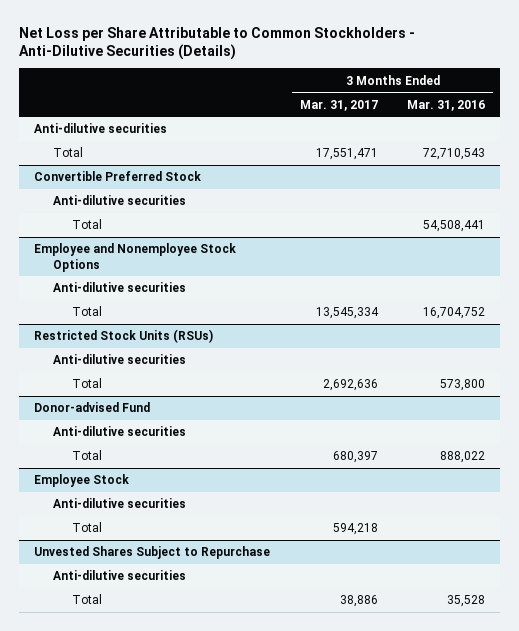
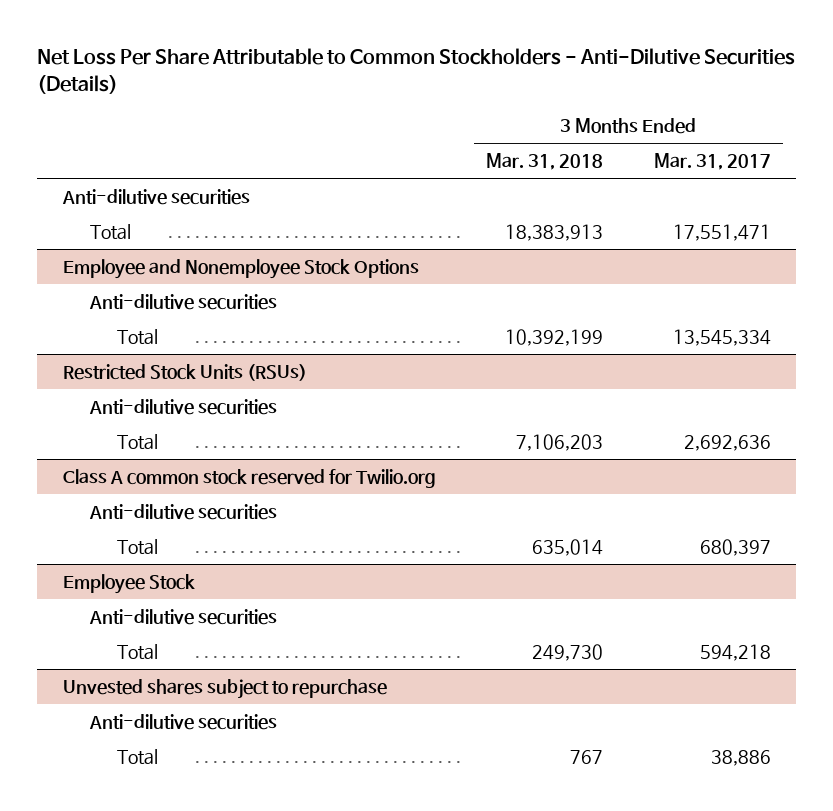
- Net Loss per Share Attributable to Common Stockholders - Anti-Dilutive Securities (Details)
+ Net Loss Per Share Attributable to Common Stockholders - Anti-Dilutive Securities (Details)
- | 3 Months Ended Mar. 31, 2017 | 3 Months Ended Mar. 31, 2016
+ | 3 Months Ended Mar. 31, 2018 | 3 Months Ended Mar. 31, 2017
- Convertible Preferred Stock
- Anti-dilutive securities
- Total | | 54,508,441
- Donor-advised Fund
+ Class A common stock reserved for Twilio.org
- Unvested Shares Subject to Repurchase
+ Unvested shares subject to repurchase

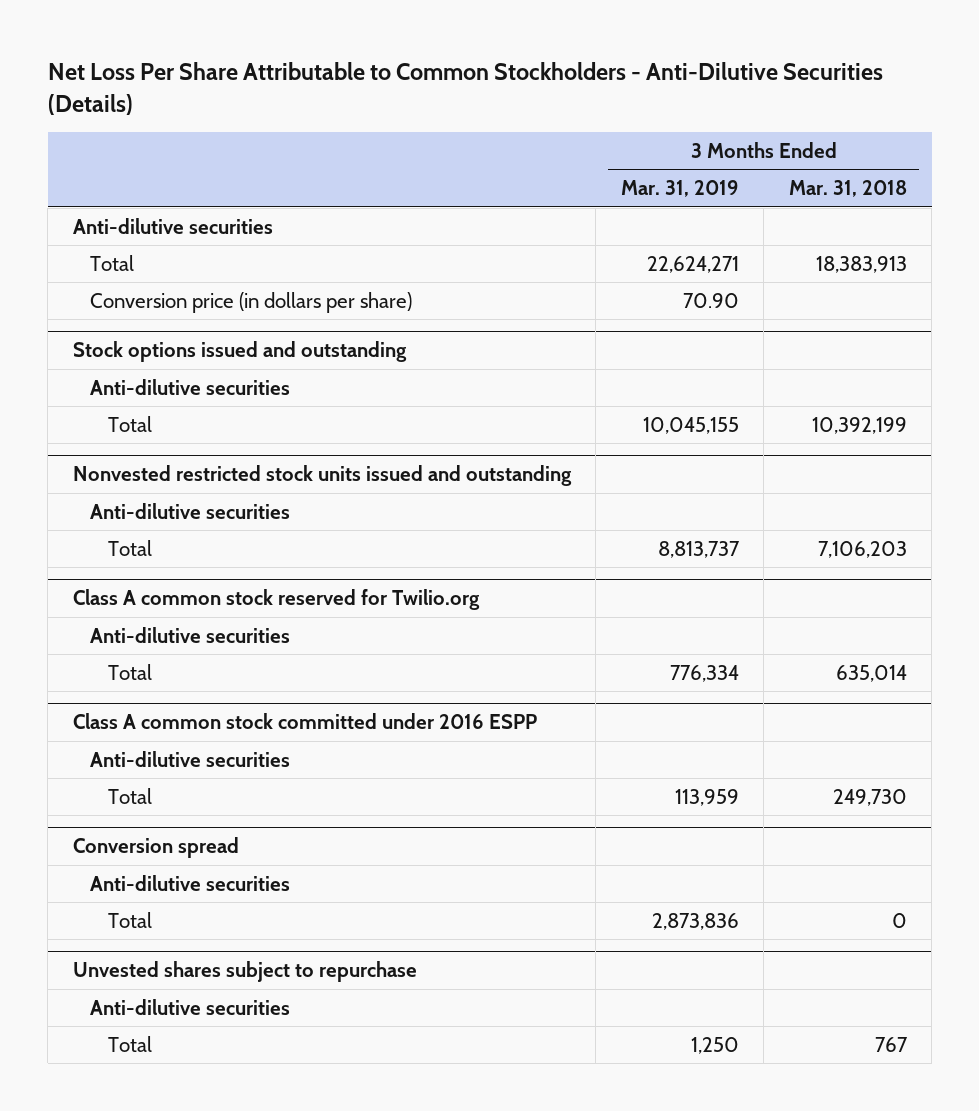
- | 3 Months Ended Mar. 31, 2018 | 3 Months Ended Mar. 31, 2017
+ | 3 Months Ended Mar. 31, 2019 | 3 Months Ended Mar. 31, 2018
- Employee and Nonemployee Stock Options
+ Conversion price (in dollars per share) | 70.90 |
+ Stock options issued and outstanding
- Restricted Stock Units (RSUs)
+ Nonvested restricted stock units issued and outstanding
- Employee Stock
+ Class A common stock committed under 2016 ESPP
+ Conversion spread
+ Anti-dilutive securities
+ Total | 2,873,836 | 0

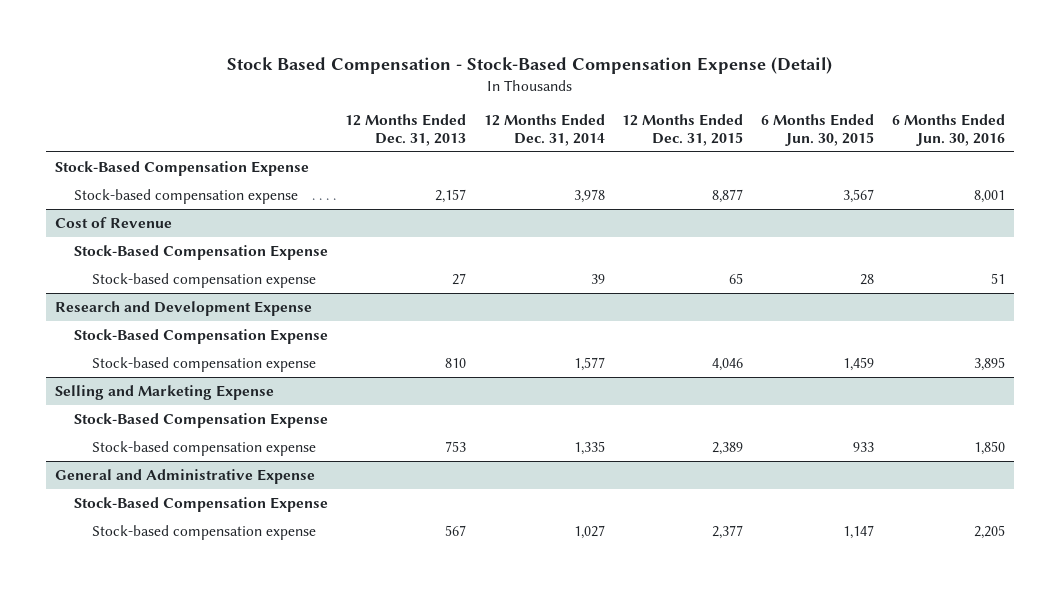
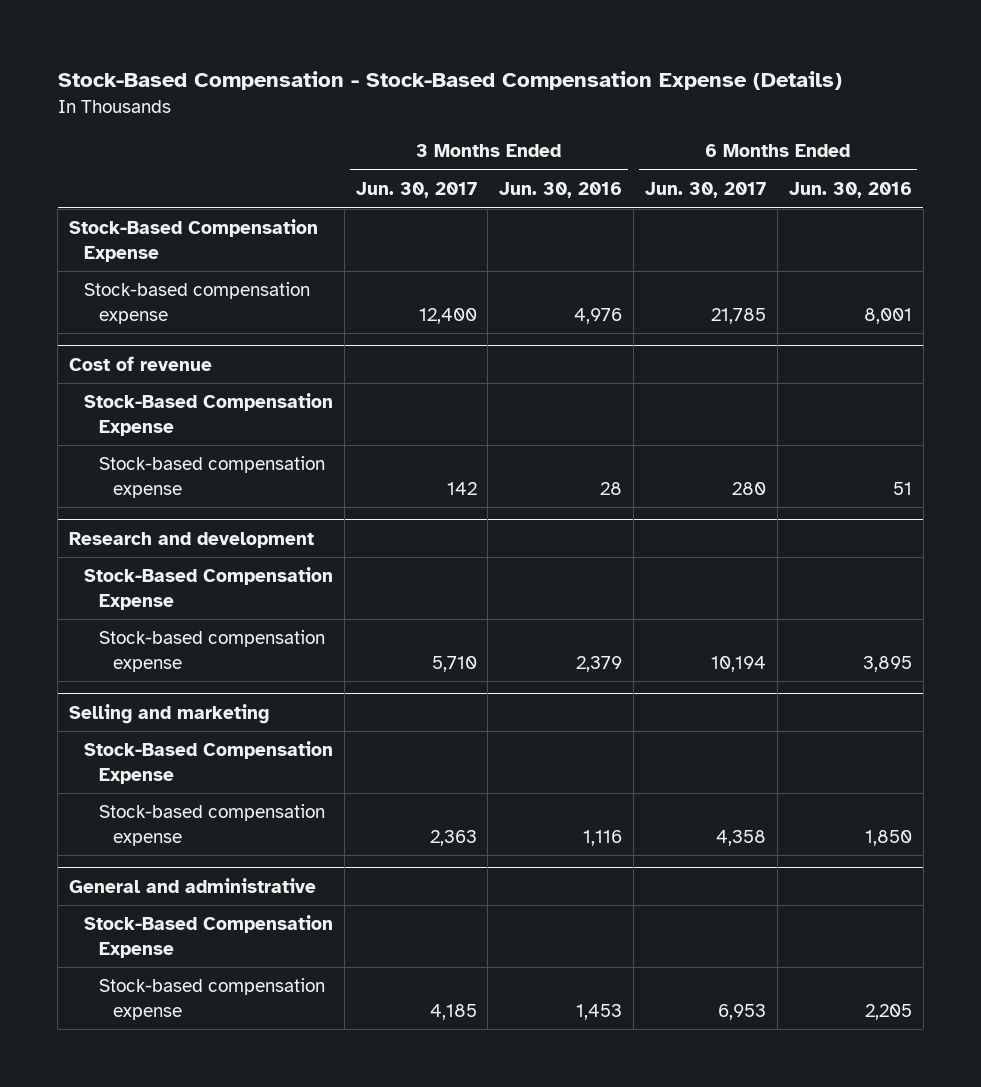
- Stock Based Compensation - Stock-Based Compensation Expense (Detail)
+ Stock-Based Compensation - Stock-Based Compensation Expense (Details)
- | 12 Months Ended Dec. 31, 2013 | 12 Months Ended Dec. 31, 2014 | 12 Months Ended Dec. 31, 2015 | 6 Months Ended Jun. 30, 2015 | 6 Months Ended Jun. 30, 2016
+ | 3 Months Ended Jun. 30, 2017 | 3 Months Ended Jun. 30, 2016 | 6 Months Ended Jun. 30, 2017 | 6 Months Ended Jun. 30, 2016
- Cost of Revenue
+ Cost of revenue
- Research and Development Expense
+ Research and development
- Selling and Marketing Expense
+ Selling and marketing
- General and Administrative Expense
+ General and administrative

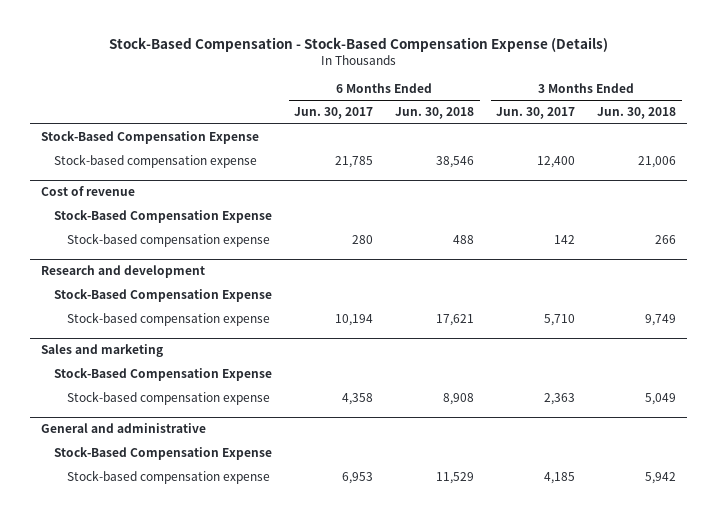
- | 3 Months Ended Jun. 30, 2017 | 3 Months Ended Jun. 30, 2016 | 6 Months Ended Jun. 30, 2017 | 6 Months Ended Jun. 30, 2016
+ | 6 Months Ended Jun. 30, 2017 | 6 Months Ended Jun. 30, 2018 | 3 Months Ended Jun. 30, 2017 | 3 Months Ended Jun. 30, 2018
- Selling and marketing
+ Sales and marketing

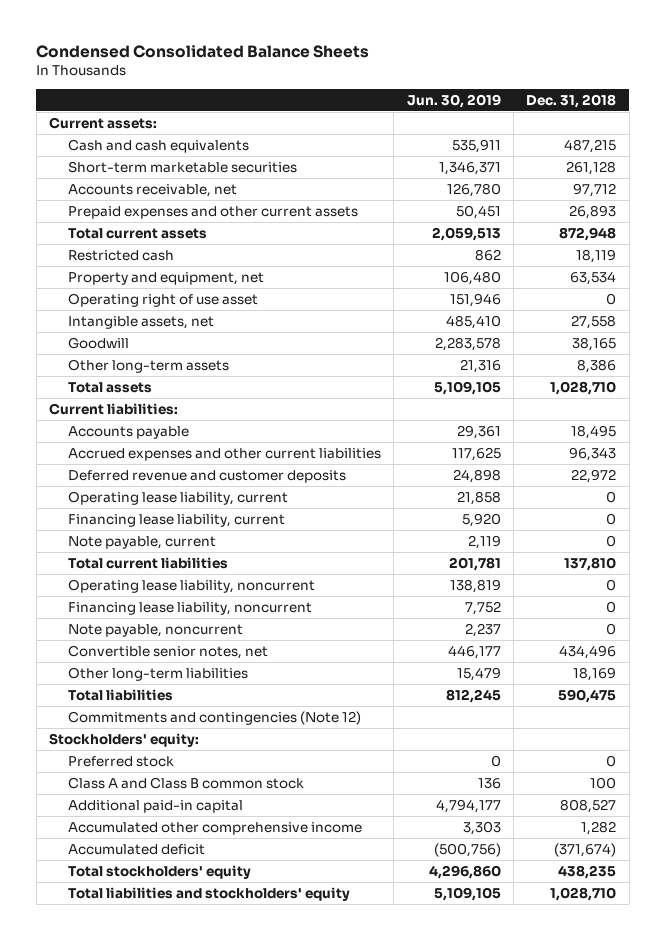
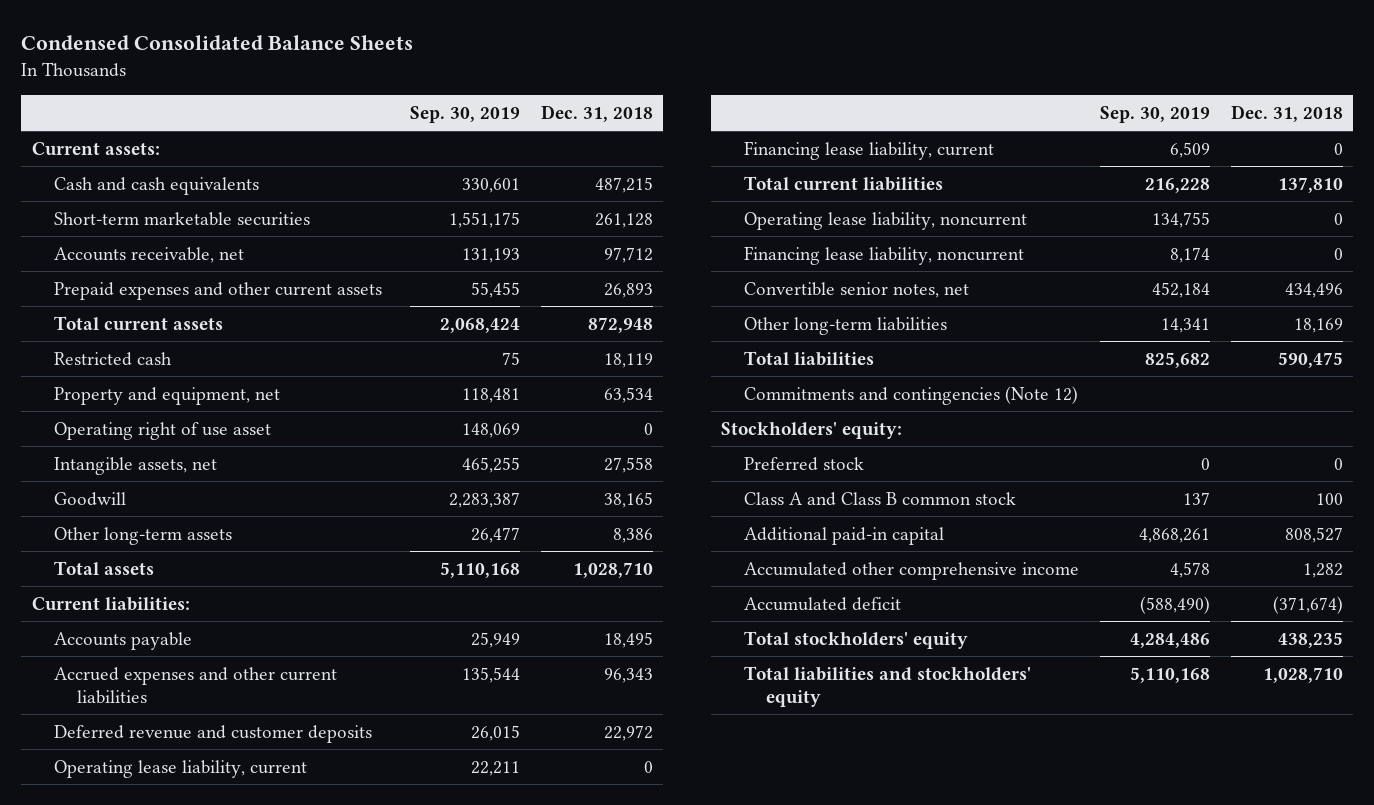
- | Jun. 30, 2019 | Dec. 31, 2018
+ | Sep. 30, 2019 | Dec. 31, 2018
- Note payable, current | 2,119 | 0
- Note payable, noncurrent | 2,237 | 0

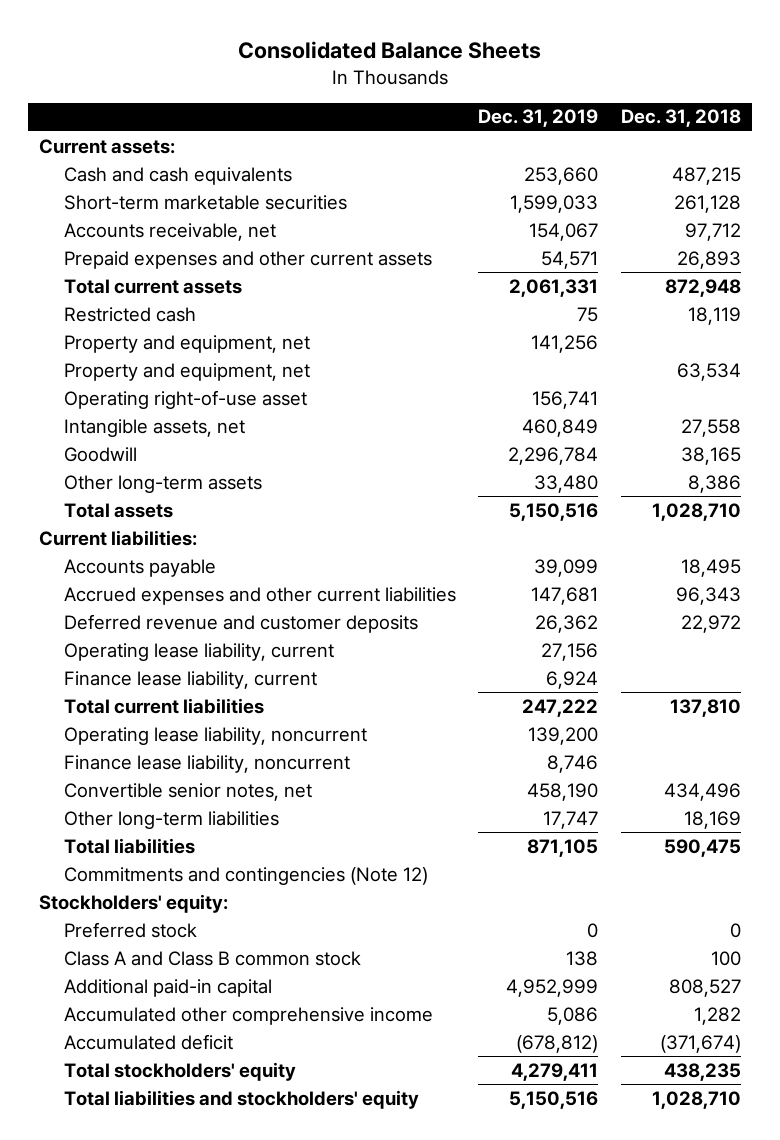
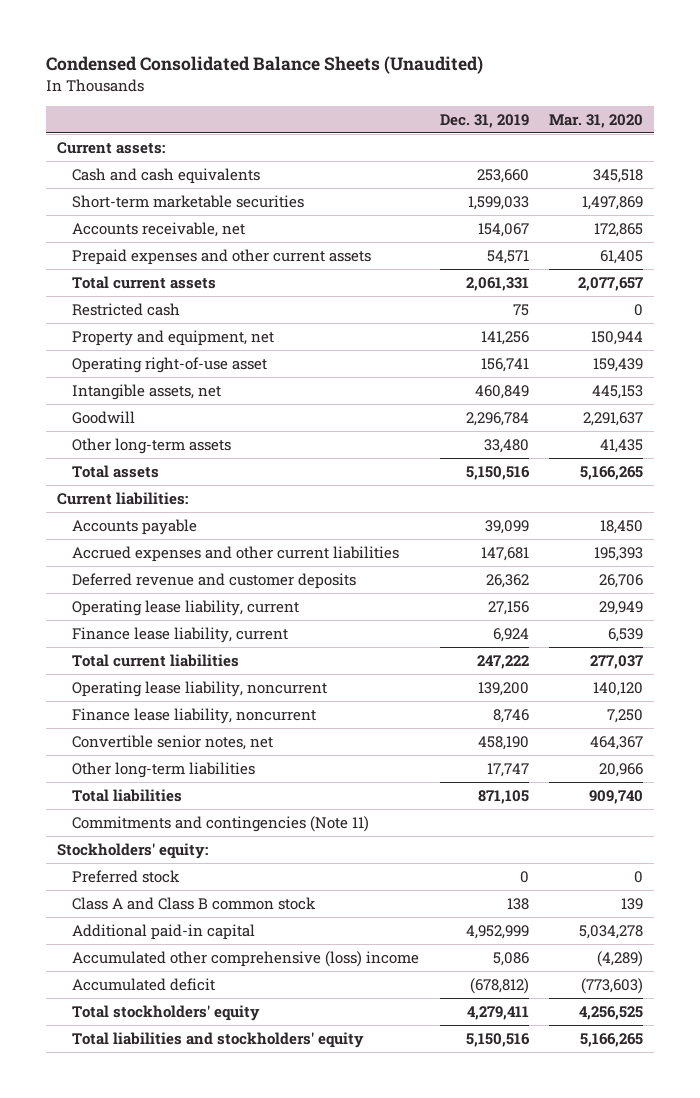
- Consolidated Balance Sheets
+ Condensed Consolidated Balance Sheets (Unaudited)
- | Dec. 31, 2019 | Dec. 31, 2018
+ | Dec. 31, 2019 | Mar. 31, 2020
- Property and equipment, net | | 63,534
- Commitments and contingencies (Note 12)
+ Commitments and contingencies (Note 11)
- Accumulated other comprehensive income | 5,086 | 1,282
+ Accumulated other comprehensive (loss) income | 5,086 | (4,289)

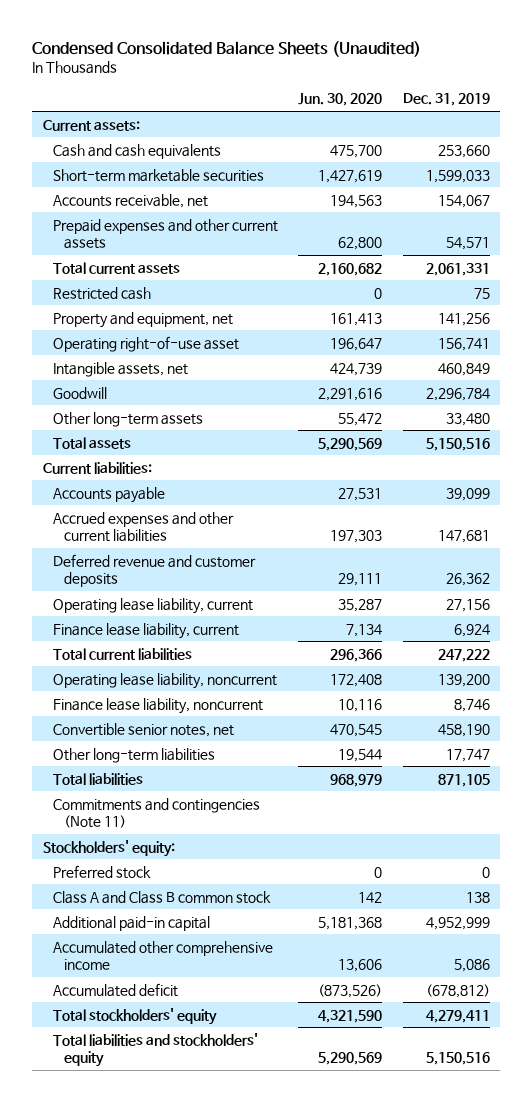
- | Dec. 31, 2019 | Mar. 31, 2020
+ | Jun. 30, 2020 | Dec. 31, 2019
- Accumulated other comprehensive (loss) income | 5,086 | (4,289)
+ Accumulated other comprehensive income | 13,606 | 5,086

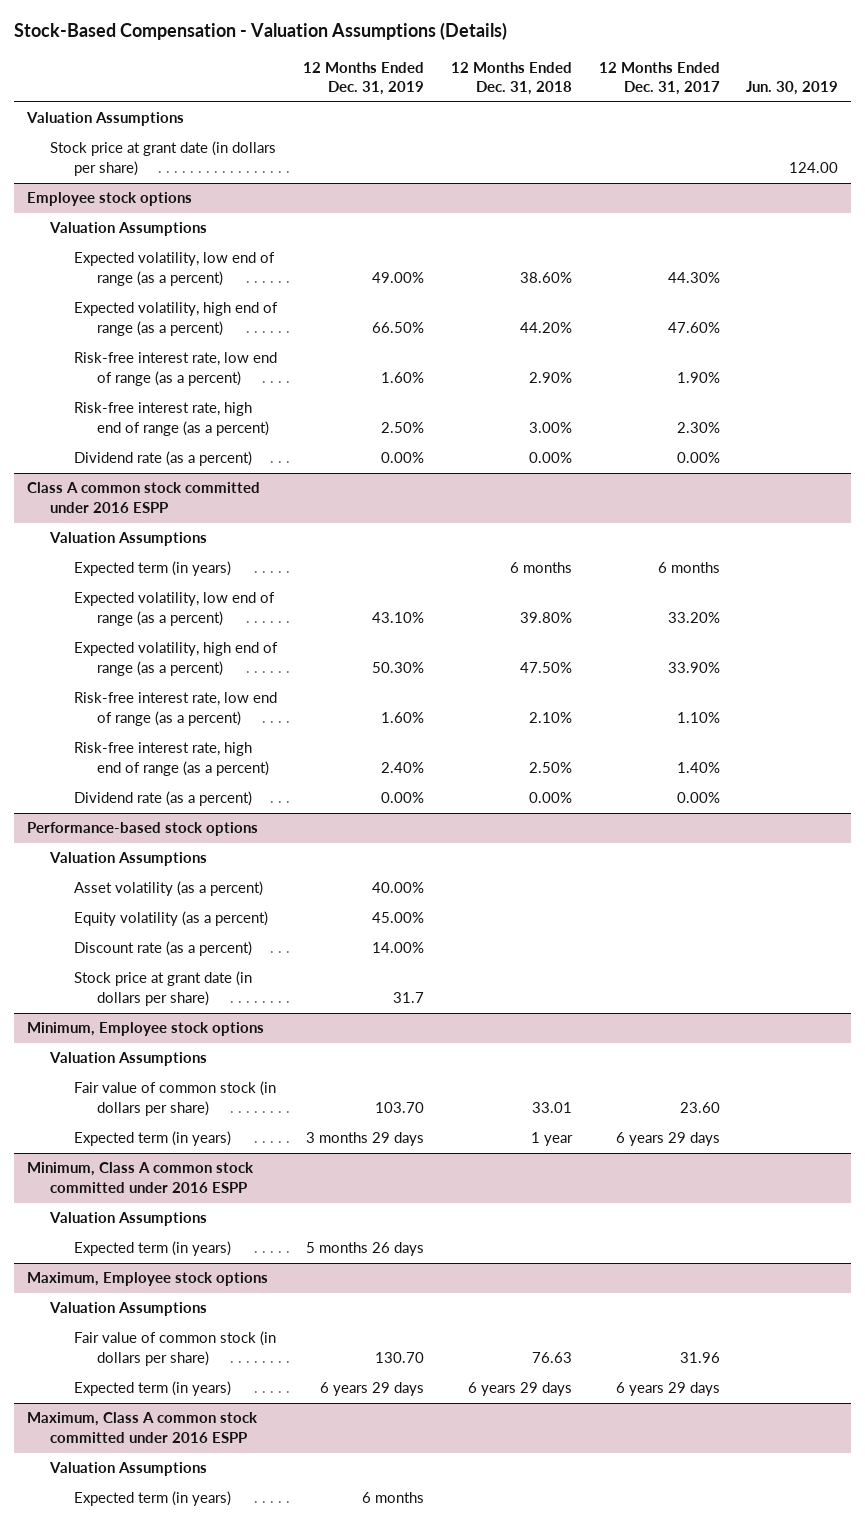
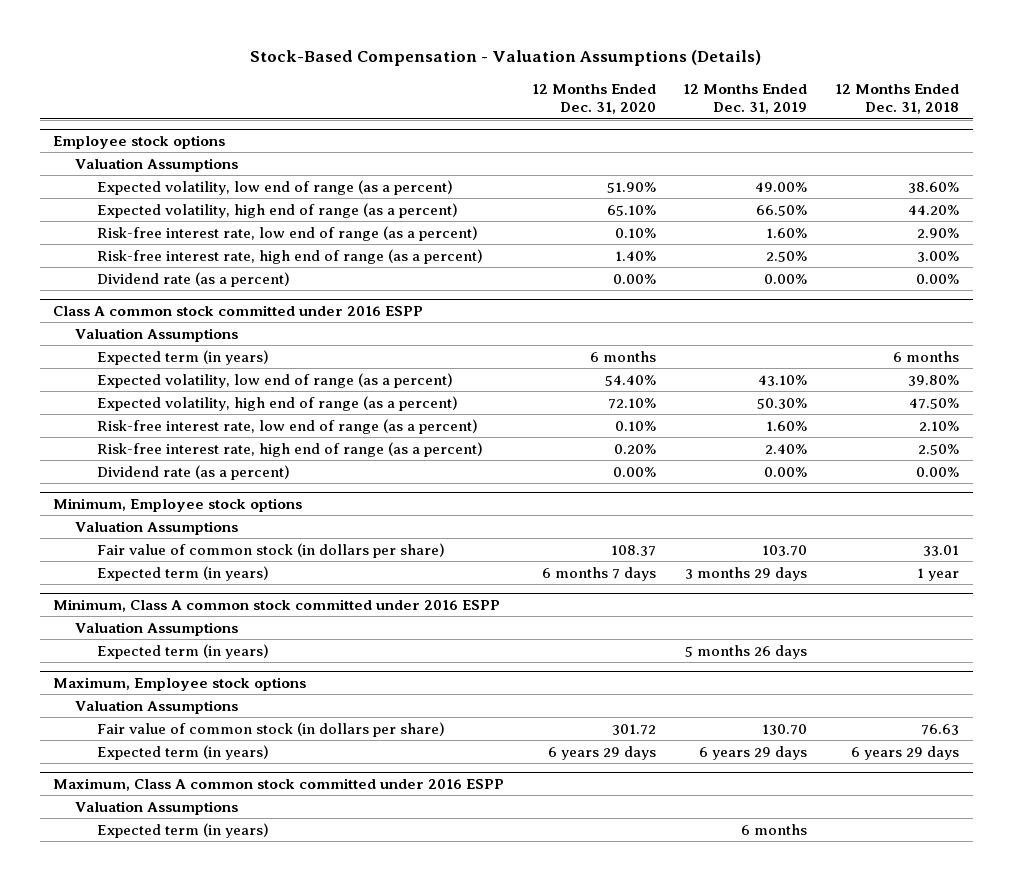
- | 12 Months Ended Dec. 31, 2019 | 12 Months Ended Dec. 31, 2018 | 12 Months Ended Dec. 31, 2017 | Jun. 30, 2019
+ | 12 Months Ended Dec. 31, 2020 | 12 Months Ended Dec. 31, 2019 | 12 Months Ended Dec. 31, 2018
- Valuation Assumptions
- Stock price at grant date (in dollars per share) | | | | 124.00
- Performance-based stock options
- Valuation Assumptions
- Asset volatility (as a percent) | 40.00% | | |
- Equity volatility (as a percent) | 45.00% | | |
- Discount rate (as a percent) | 14.00% | | |
- Stock price at grant date (in dollars per share) | 31.7 | | |

